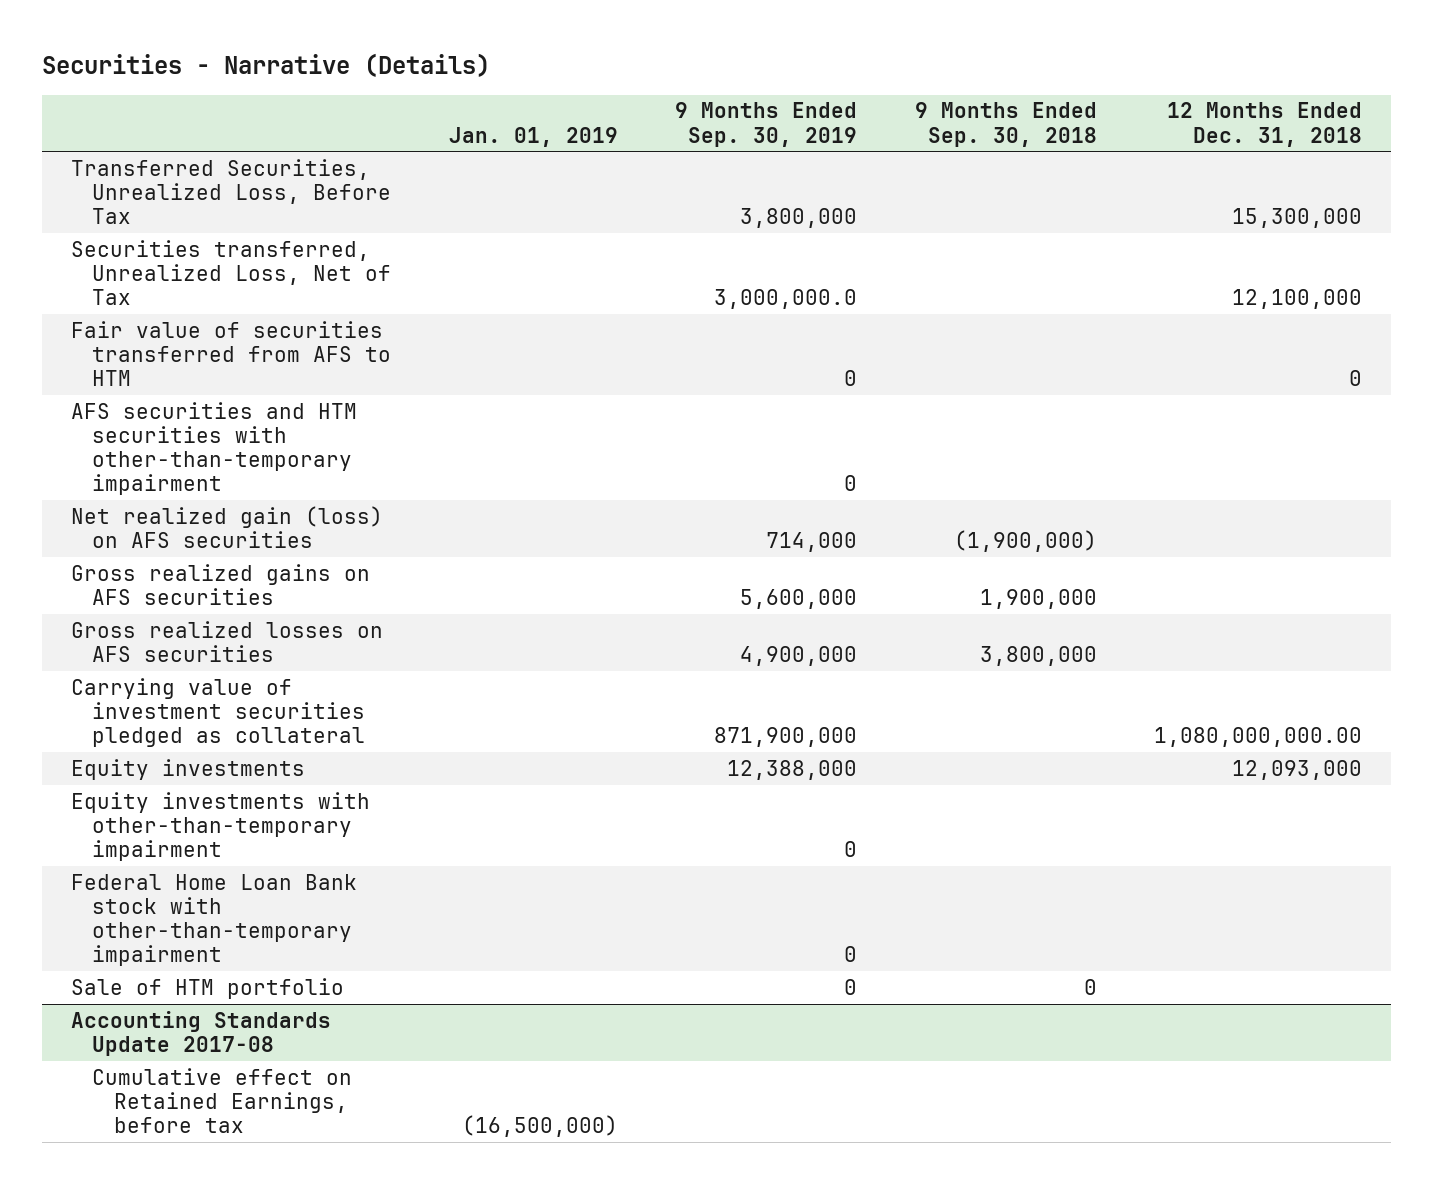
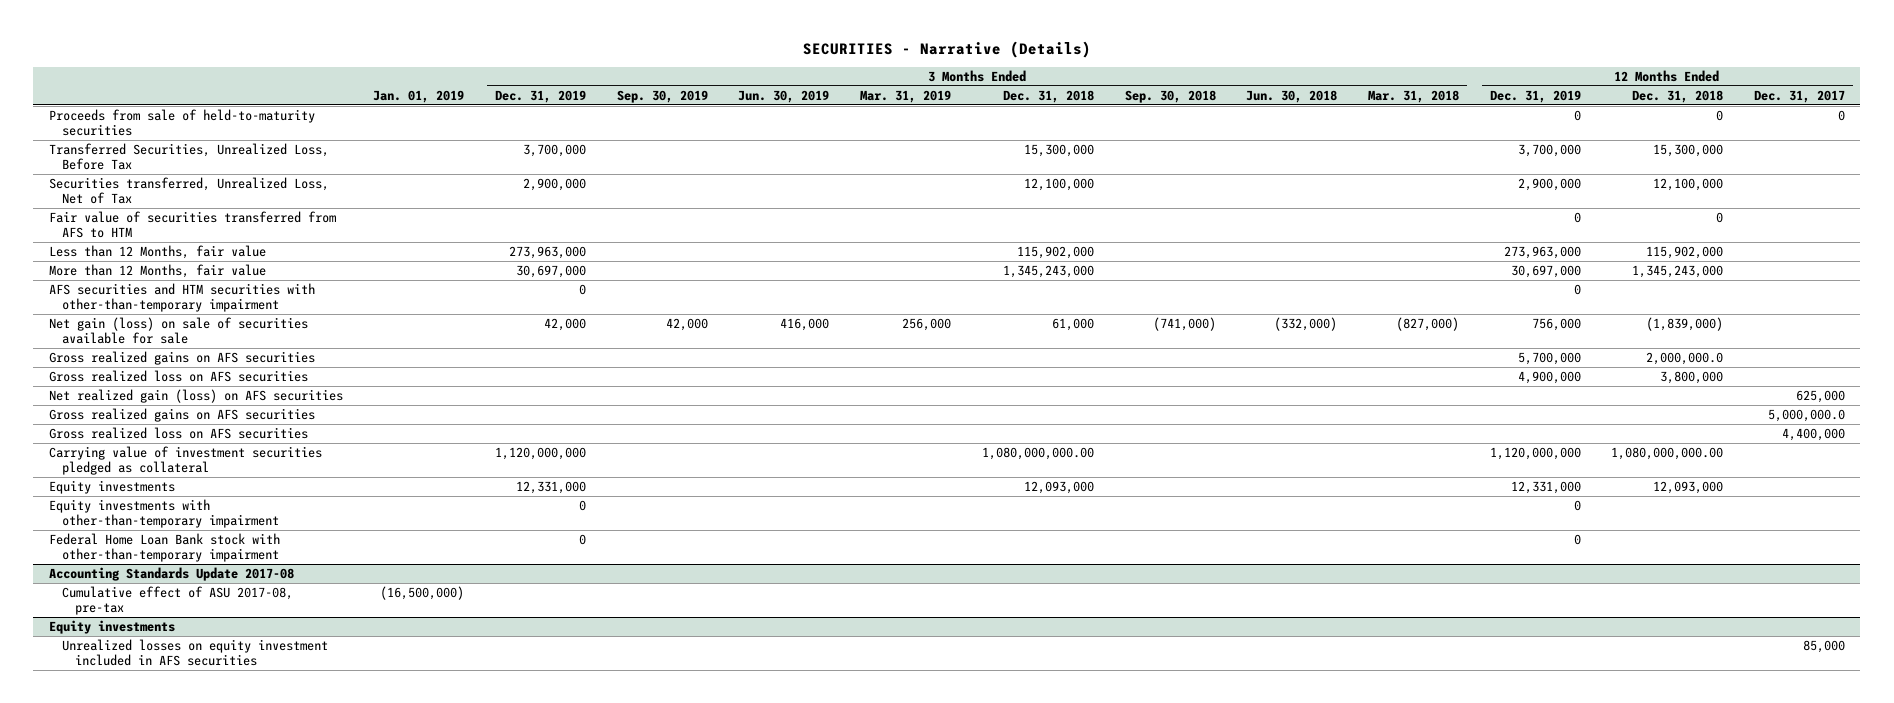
- Securities - Narrative (Details)
+ SECURITIES - Narrative (Details)
- | Jan. 01, 2019 | 9 Months Ended Sep. 30, 2019 | 9 Months Ended Sep. 30, 2018 | 12 Months Ended Dec. 31, 2018
+ | Jan. 01, 2019 | 3 Months Ended Dec. 31, 2019 | 3 Months Ended Sep. 30, 2019 | 3 Months Ended Jun. 30, 2019 | 3 Months Ended Mar. 31, 2019 | 3 Months Ended Dec. 31, 2018 | 3 Months Ended Sep. 30, 2018 | 3 Months Ended Jun. 30, 2018 | 3 Months Ended Mar. 31, 2018 | 12 Months Ended Dec. 31, 2019 | 12 Months Ended Dec. 31, 2018 | 12 Months Ended Dec. 31, 2017
+ Proceeds from sale of held-to-maturity securities | | | | | | | | | | 0 | 0 | 0
+ Less than 12 Months, fair value | | 273,963,000 | | | | 115,902,000 | | | | 273,963,000 | 115,902,000 |
+ More than 12 Months, fair value | | 30,697,000 | | | | 1,345,243,000 | | | | 30,697,000 | 1,345,243,000 |
+ Net gain (loss) on sale of securities available for sale | | 42,000 | 42,000 | 416,000 | 256,000 | 61,000 | (741,000) | (332,000) | (827,000) | 756,000 | (1,839,000) |
+ Gross realized gains on AFS securities | | | | | | | | | | 5,700,000 | 2,000,000.0 |
+ Gross realized loss on AFS securities | | | | | | | | | | 4,900,000 | 3,800,000 |
- Gross realized losses on AFS securities | | 4,900,000 | 3,800,000 |
+ Gross realized loss on AFS securities | | | | | | | | | | | | 4,400,000
- Sale of HTM portfolio | | 0 | 0 |
@ Accounting Standards Update 2017-08
- Cumulative effect on Retained Earnings, before tax | (16,500,000) | | |
+ Cumulative effect of ASU 2017-08, pre-tax | (16,500,000) | | | | | | | | | | |
+ Equity investments
+ Unrealized losses on equity investment included in AFS securities | | | | | | | | | | | | 85,000

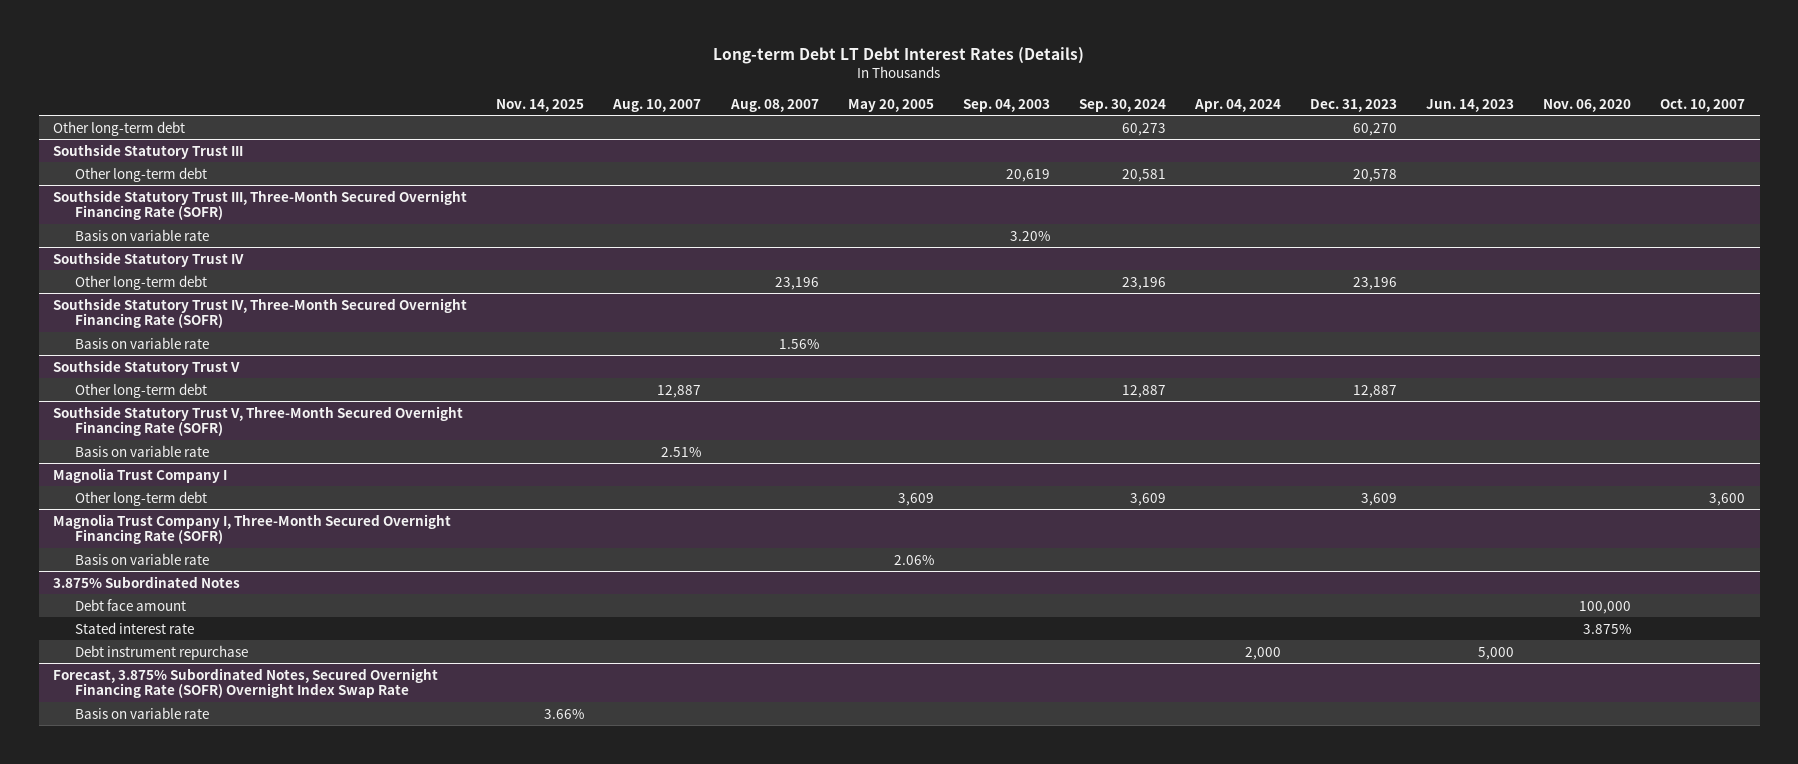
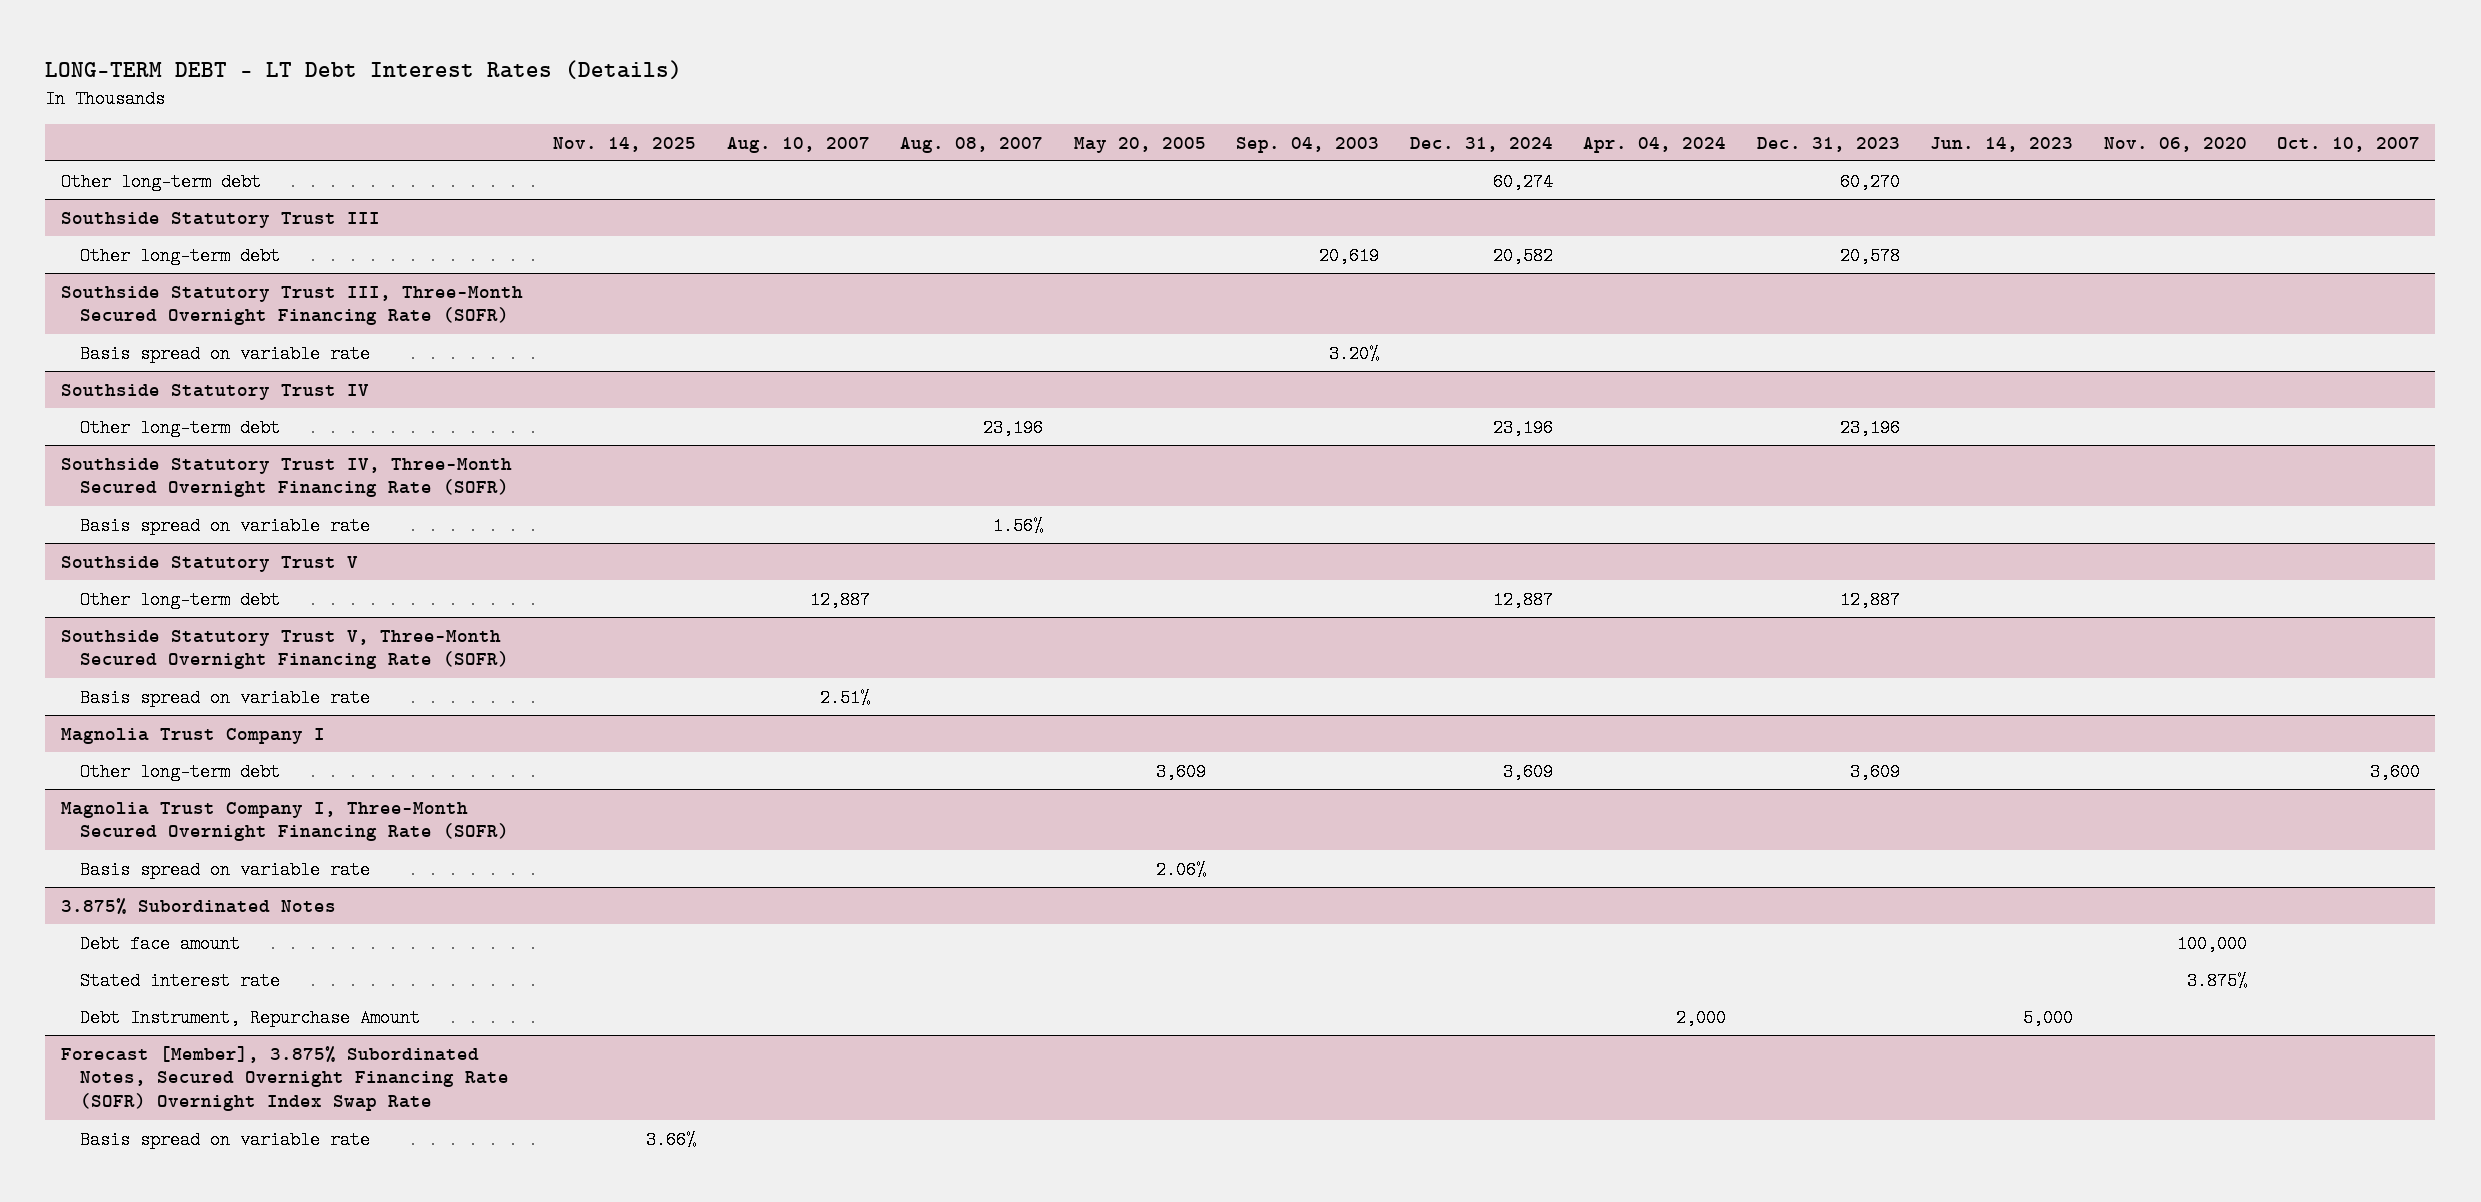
- Long-term Debt LT Debt Interest Rates (Details)
+ LONG-TERM DEBT - LT Debt Interest Rates (Details)
- | Nov. 14, 2025 | Aug. 10, 2007 | Aug. 08, 2007 | May 20, 2005 | Sep. 04, 2003 | Sep. 30, 2024 | Apr. 04, 2024 | Dec. 31, 2023 | Jun. 14, 2023 | Nov. 06, 2020 | Oct. 10, 2007
+ | Nov. 14, 2025 | Aug. 10, 2007 | Aug. 08, 2007 | May 20, 2005 | Sep. 04, 2003 | Dec. 31, 2024 | Apr. 04, 2024 | Dec. 31, 2023 | Jun. 14, 2023 | Nov. 06, 2020 | Oct. 10, 2007
@ Southside Statutory Trust III, Three-Month Secured Overnight Financing Rate (SOFR)
- Basis on variable rate | | | | | 3.20% | | | | | |
+ Basis spread on variable rate | | | | | 3.20% | | | | | |
@ Southside Statutory Trust IV, Three-Month Secured Overnight Financing Rate (SOFR)
- Basis on variable rate | | | 1.56% | | | | | | | |
+ Basis spread on variable rate | | | 1.56% | | | | | | | |
@ Southside Statutory Trust V, Three-Month Secured Overnight Financing Rate (SOFR)
- Basis on variable rate | | 2.51% | | | | | | | | |
+ Basis spread on variable rate | | 2.51% | | | | | | | | |
@ Magnolia Trust Company I, Three-Month Secured Overnight Financing Rate (SOFR)
- Basis on variable rate | | | | 2.06% | | | | | | |
+ Basis spread on variable rate | | | | 2.06% | | | | | | |
@ 3.875% Subordinated Notes
- Debt instrument repurchase | | | | | | | 2,000 | | 5,000 | |
- Forecast, 3.875% Subordinated Notes, Secured Overnight Financing Rate (SOFR) Overnight Index Swap Rate
- Basis on variable rate | 3.66% | | | | | | | | | |
@ 3.875% Subordinated Notes
+ Debt Instrument, Repurchase Amount | | | | | | | 2,000 | | 5,000 | |
+ Forecast [Member], 3.875% Subordinated Notes, Secured Overnight Financing Rate (SOFR) Overnight Index Swap Rate
+ Basis spread on variable rate | 3.66% | | | | | | | | | |

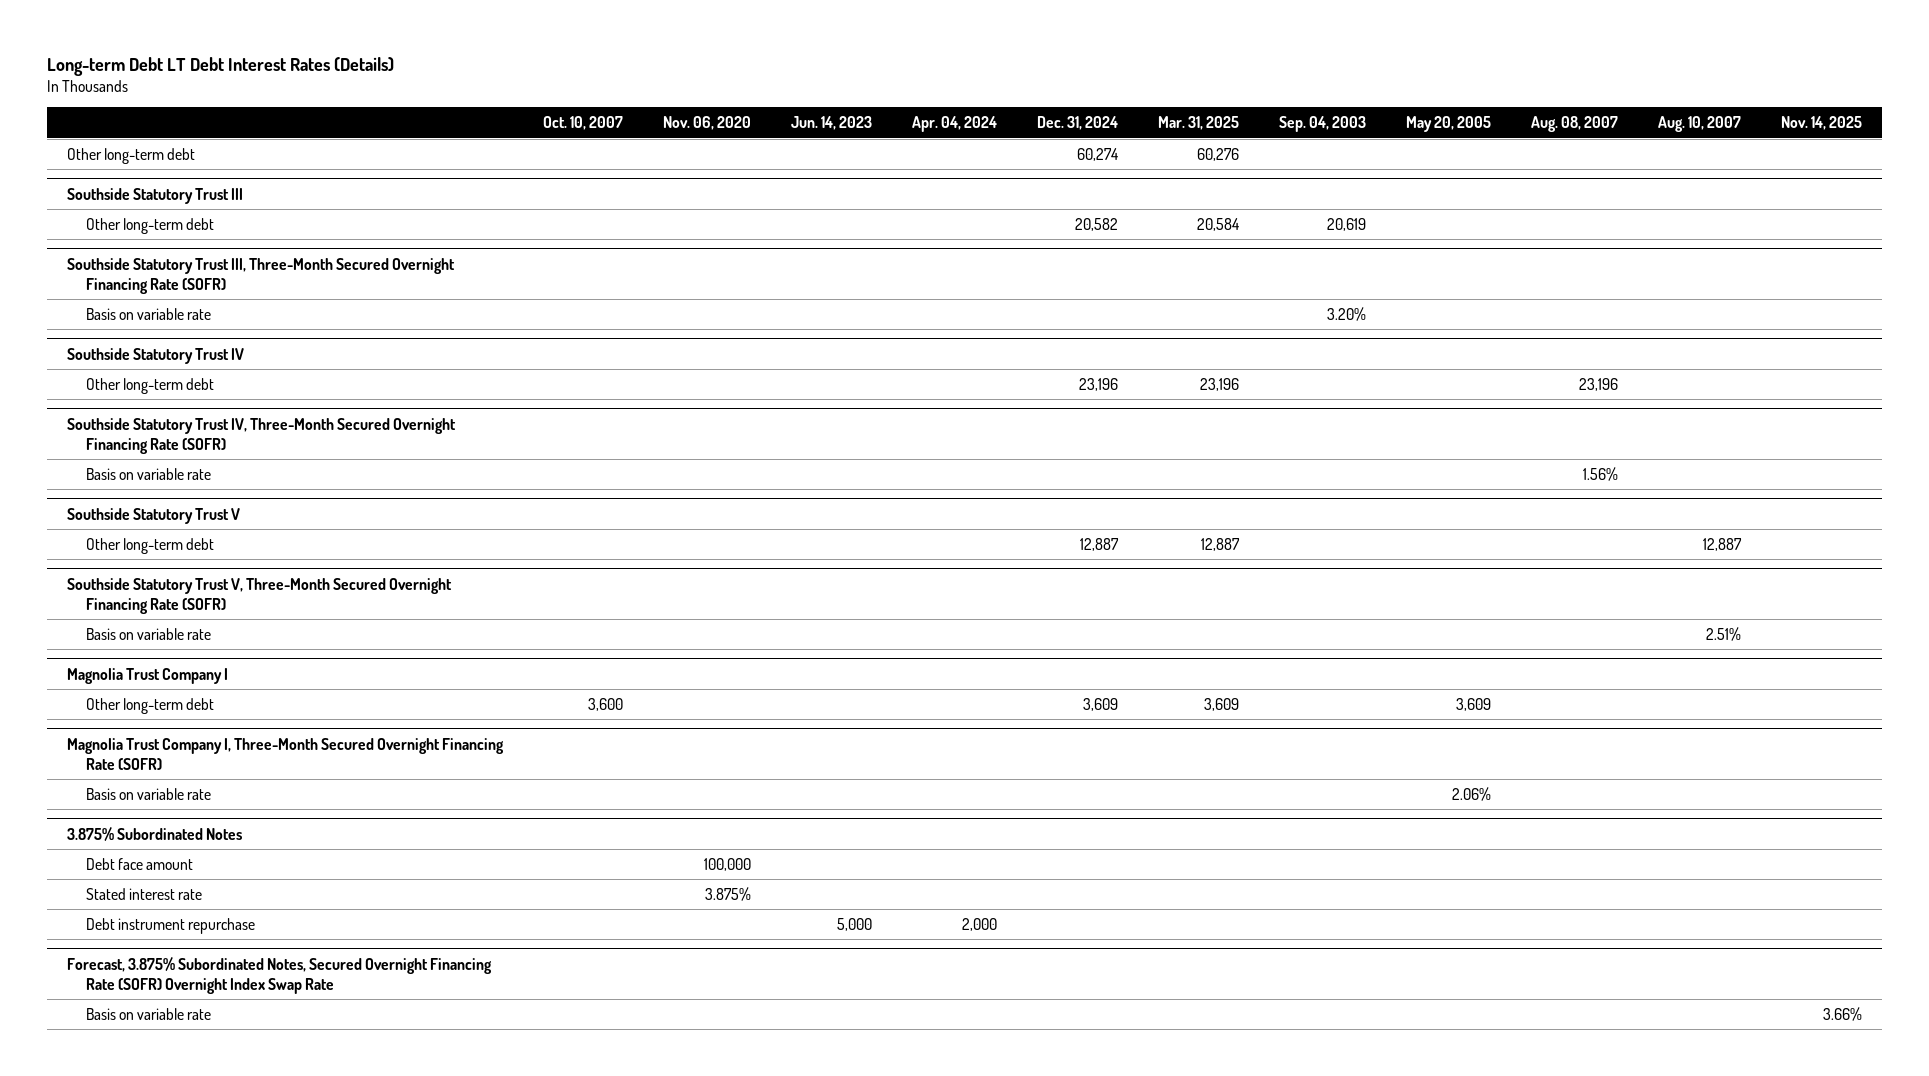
- LONG-TERM DEBT - LT Debt Interest Rates (Details)
+ Long-term Debt LT Debt Interest Rates (Details)
- | Nov. 14, 2025 | Aug. 10, 2007 | Aug. 08, 2007 | May 20, 2005 | Sep. 04, 2003 | Dec. 31, 2024 | Apr. 04, 2024 | Dec. 31, 2023 | Jun. 14, 2023 | Nov. 06, 2020 | Oct. 10, 2007
+ | Oct. 10, 2007 | Nov. 06, 2020 | Jun. 14, 2023 | Apr. 04, 2024 | Dec. 31, 2024 | Mar. 31, 2025 | Sep. 04, 2003 | May 20, 2005 | Aug. 08, 2007 | Aug. 10, 2007 | Nov. 14, 2025
@ Southside Statutory Trust III, Three-Month Secured Overnight Financing Rate (SOFR)
- Basis spread on variable rate | | | | | 3.20% | | | | | |
+ Basis on variable rate | | | | | | | 3.20% | | | |
@ Southside Statutory Trust IV, Three-Month Secured Overnight Financing Rate (SOFR)
- Basis spread on variable rate | | | 1.56% | | | | | | | |
+ Basis on variable rate | | | | | | | | | 1.56% | |
@ Southside Statutory Trust V, Three-Month Secured Overnight Financing Rate (SOFR)
- Basis spread on variable rate | | 2.51% | | | | | | | | |
+ Basis on variable rate | | | | | | | | | | 2.51% |
@ Magnolia Trust Company I, Three-Month Secured Overnight Financing Rate (SOFR)
- Basis spread on variable rate | | | | 2.06% | | | | | | |
+ Basis on variable rate | | | | | | | | 2.06% | | |
@ 3.875% Subordinated Notes
- Debt Instrument, Repurchase Amount | | | | | | | 2,000 | | 5,000 | |
- Forecast [Member], 3.875% Subordinated Notes, Secured Overnight Financing Rate (SOFR) Overnight Index Swap Rate
- Basis spread on variable rate | 3.66% | | | | | | | | | |
@ 3.875% Subordinated Notes
+ Debt instrument repurchase | | | 5,000 | 2,000 | | | | | | |
+ Forecast, 3.875% Subordinated Notes, Secured Overnight Financing Rate (SOFR) Overnight Index Swap Rate
+ Basis on variable rate | | | | | | | | | | | 3.66%

